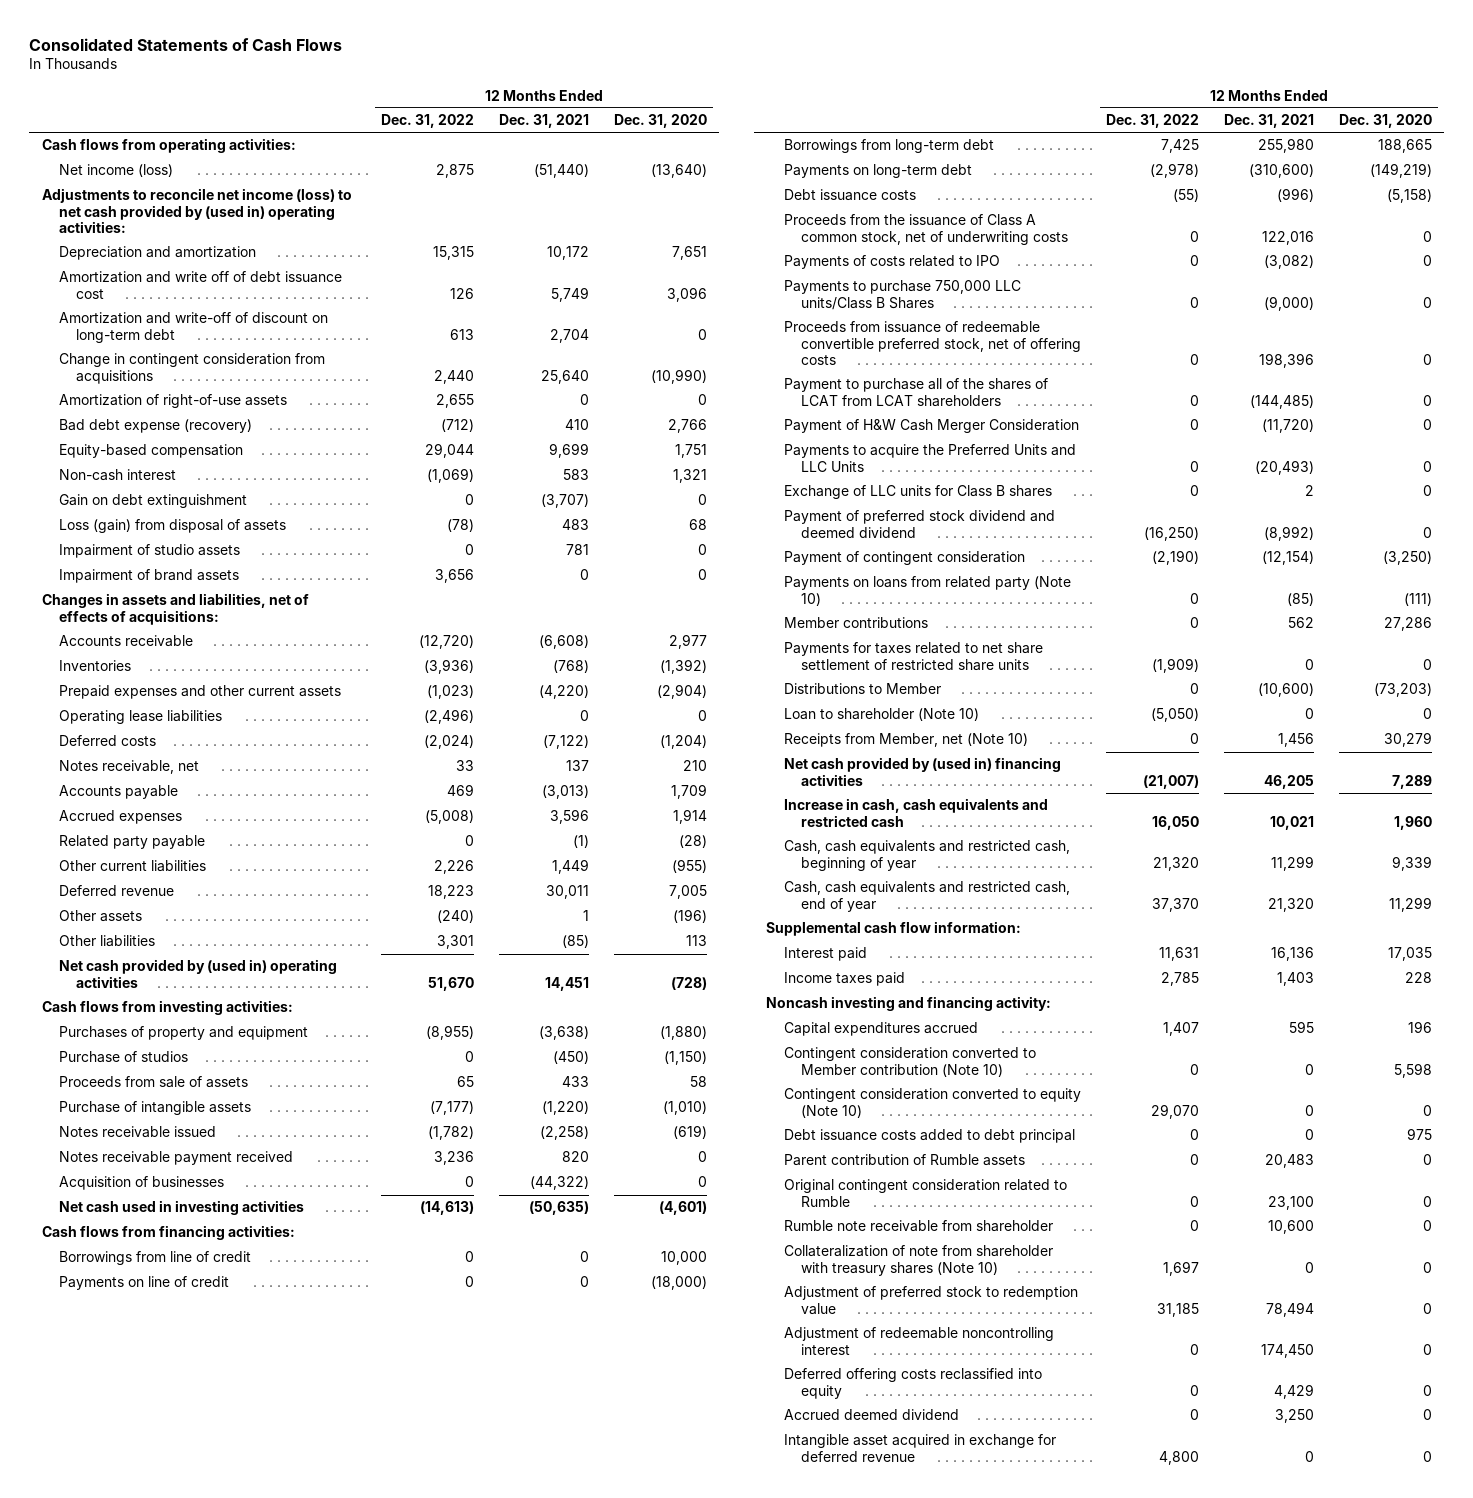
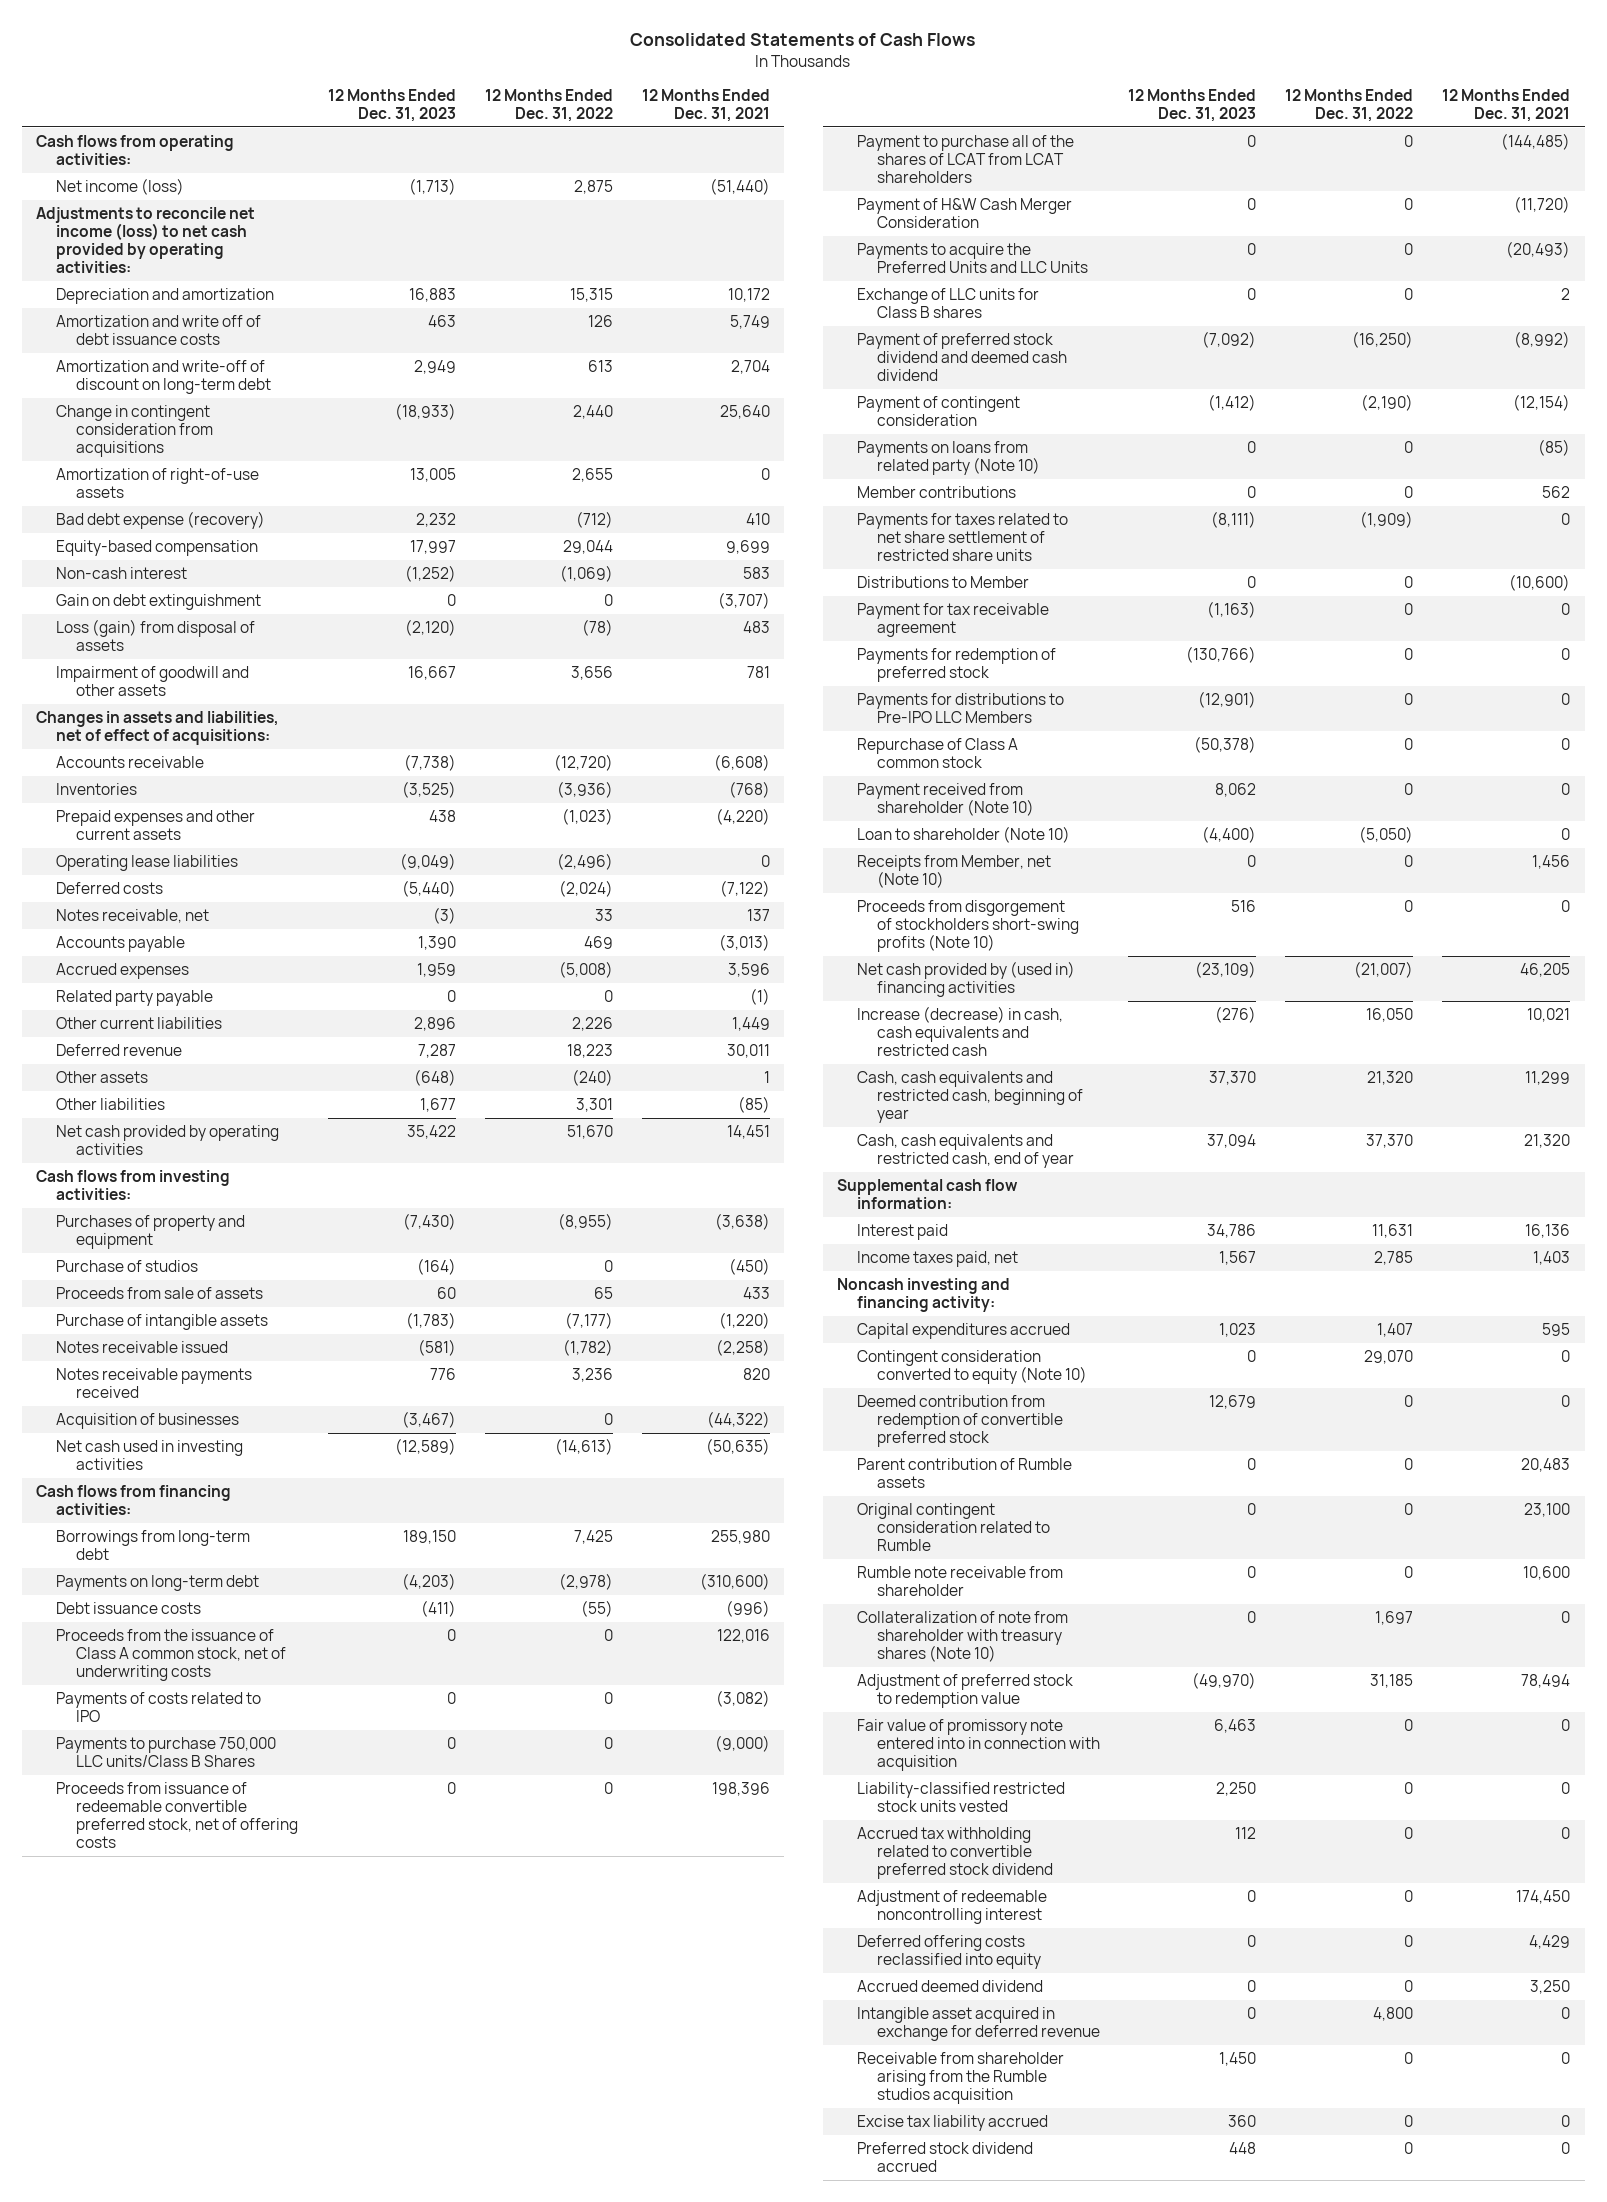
- | 12 Months Ended Dec. 31, 2022 | 12 Months Ended Dec. 31, 2021 | 12 Months Ended Dec. 31, 2020
+ | 12 Months Ended Dec. 31, 2023 | 12 Months Ended Dec. 31, 2022 | 12 Months Ended Dec. 31, 2021
- Adjustments to reconcile net income (loss) to net cash provided by (used in) operating activities:
+ Adjustments to reconcile net income (loss) to net cash provided by operating activities:
- Amortization and write off of debt issuance cost | 126 | 5,749 | 3,096
+ Amortization and write off of debt issuance costs | 463 | 126 | 5,749
- Impairment of studio assets | 0 | 781 | 0
- Impairment of brand assets | 3,656 | 0 | 0
- Changes in assets and liabilities, net of effects of acquisitions:
+ Impairment of goodwill and other assets | 16,667 | 3,656 | 781
+ Changes in assets and liabilities, net of effect of acquisitions:
- Net cash provided by (used in) operating activities | 51,670 | 14,451 | (728)
+ Net cash provided by operating activities | 35,422 | 51,670 | 14,451
- Notes receivable payment received | 3,236 | 820 | 0
+ Notes receivable payments received | 776 | 3,236 | 820
- Borrowings from line of credit | 0 | 0 | 10,000
- Payments on line of credit | 0 | 0 | (18,000)
- Payment of preferred stock dividend and deemed dividend | (16,250) | (8,992) | 0
+ Payment of preferred stock dividend and deemed cash dividend | (7,092) | (16,250) | (8,992)
+ Payment for tax receivable agreement | (1,163) | 0 | 0
+ Payments for redemption of preferred stock | (130,766) | 0 | 0
+ Payments for distributions to Pre-IPO LLC Members | (12,901) | 0 | 0
+ Repurchase of Class A common stock | (50,378) | 0 | 0
+ Payment received from shareholder (Note 10) | 8,062 | 0 | 0
+ Proceeds from disgorgement of stockholders short-swing profits (Note 10) | 516 | 0 | 0
- Increase in cash, cash equivalents and restricted cash | 16,050 | 10,021 | 1,960
+ Increase (decrease) in cash, cash equivalents and restricted cash | (276) | 16,050 | 10,021
- Income taxes paid | 2,785 | 1,403 | 228
+ Income taxes paid, net | 1,567 | 2,785 | 1,403
- Contingent consideration converted to Member contribution (Note 10) | 0 | 0 | 5,598
- Debt issuance costs added to debt principal | 0 | 0 | 975
+ Deemed contribution from redemption of convertible preferred stock | 12,679 | 0 | 0
+ Fair value of promissory note entered into in connection with acquisition | 6,463 | 0 | 0
+ Liability-classified restricted stock units vested | 2,250 | 0 | 0
+ Accrued tax withholding related to convertible preferred stock dividend | 112 | 0 | 0
+ Receivable from shareholder arising from the Rumble studios acquisition | 1,450 | 0 | 0
+ Excise tax liability accrued | 360 | 0 | 0
+ Preferred stock dividend accrued | 448 | 0 | 0

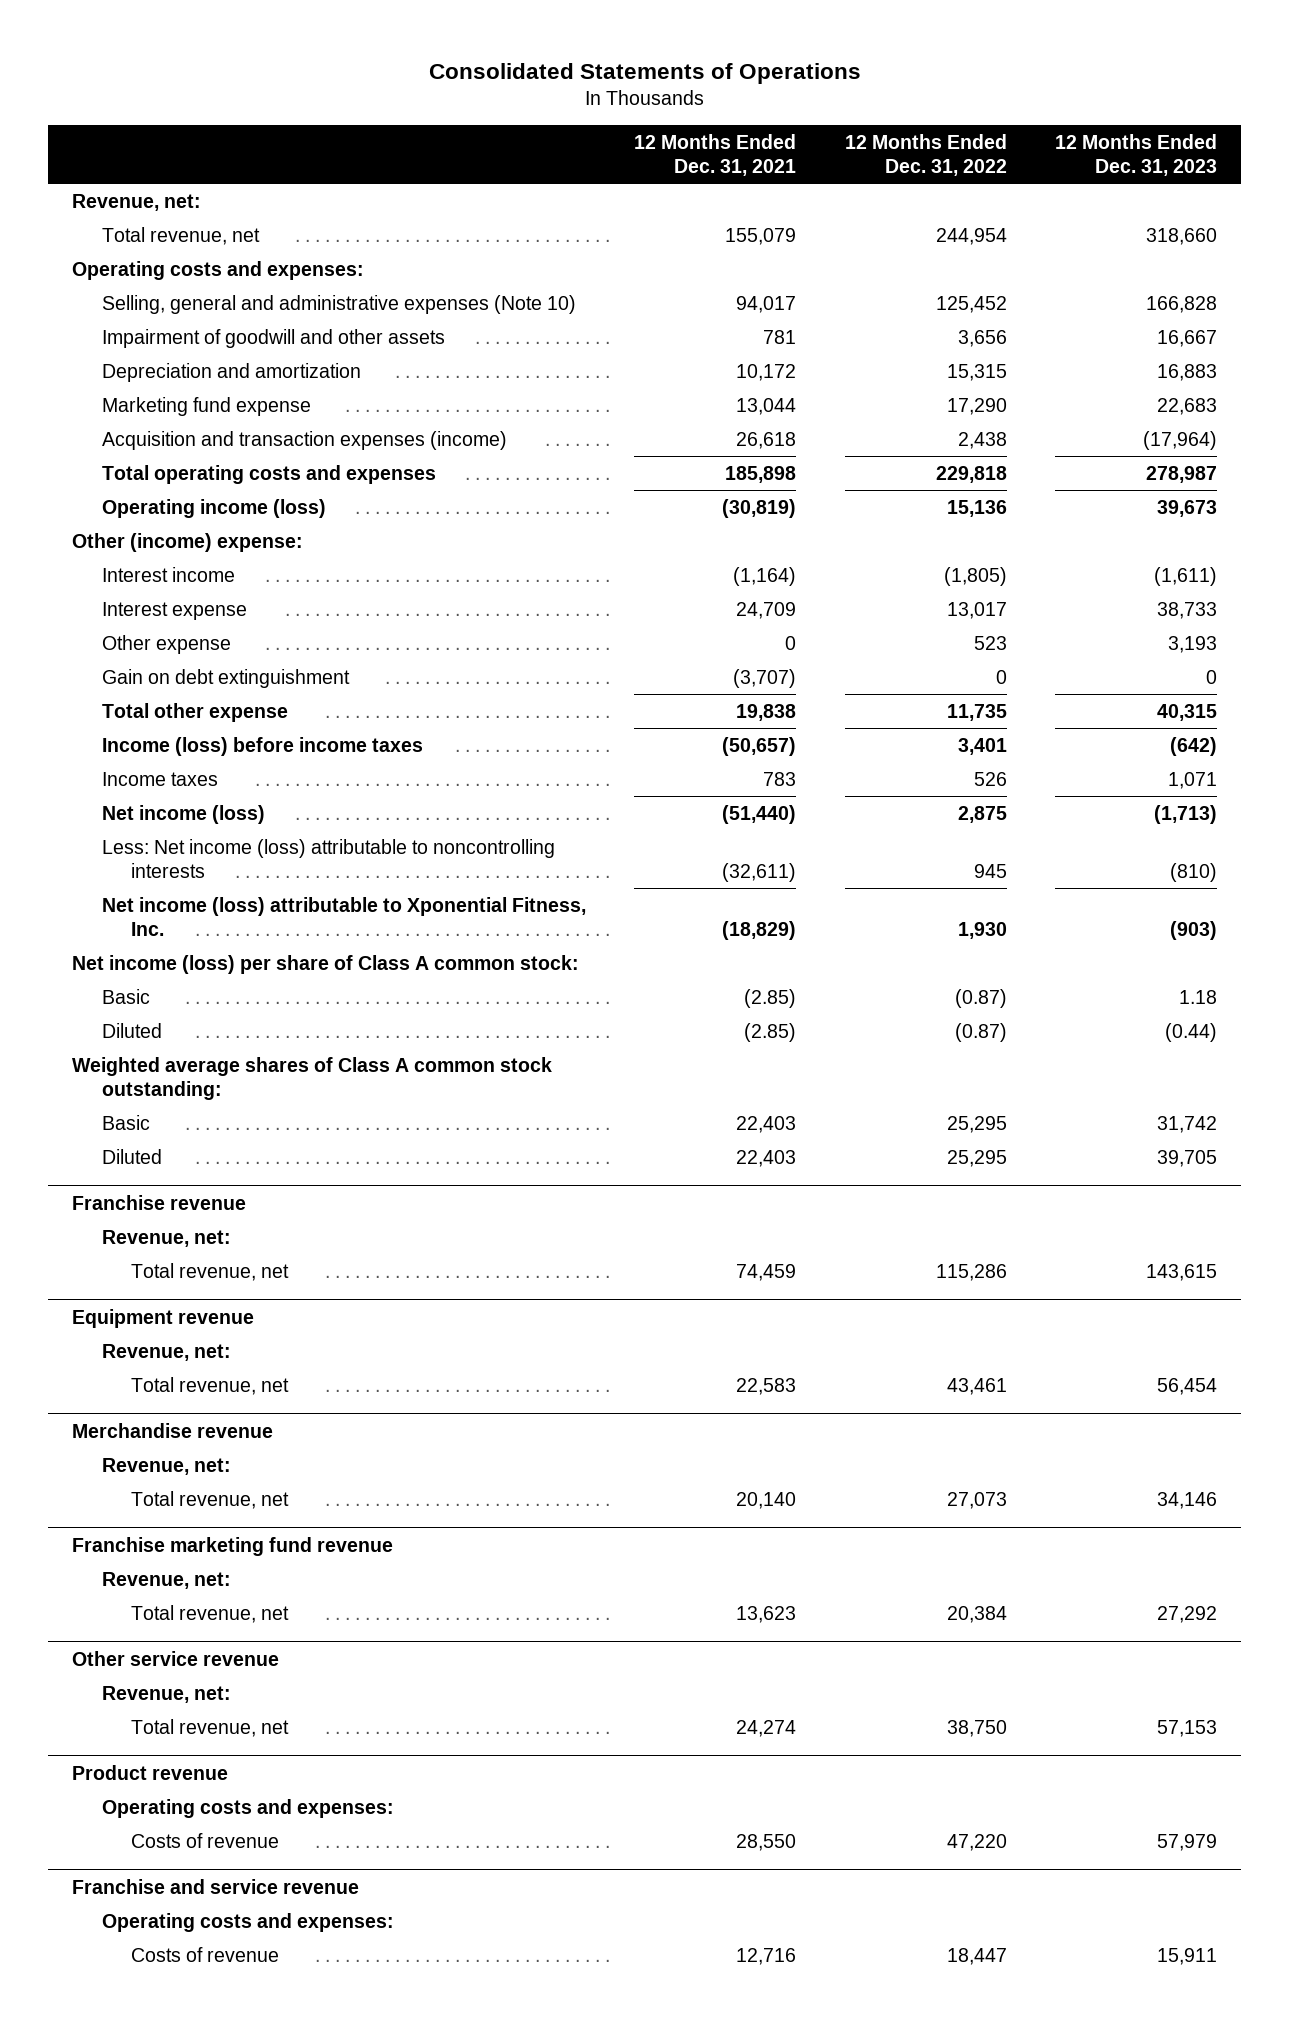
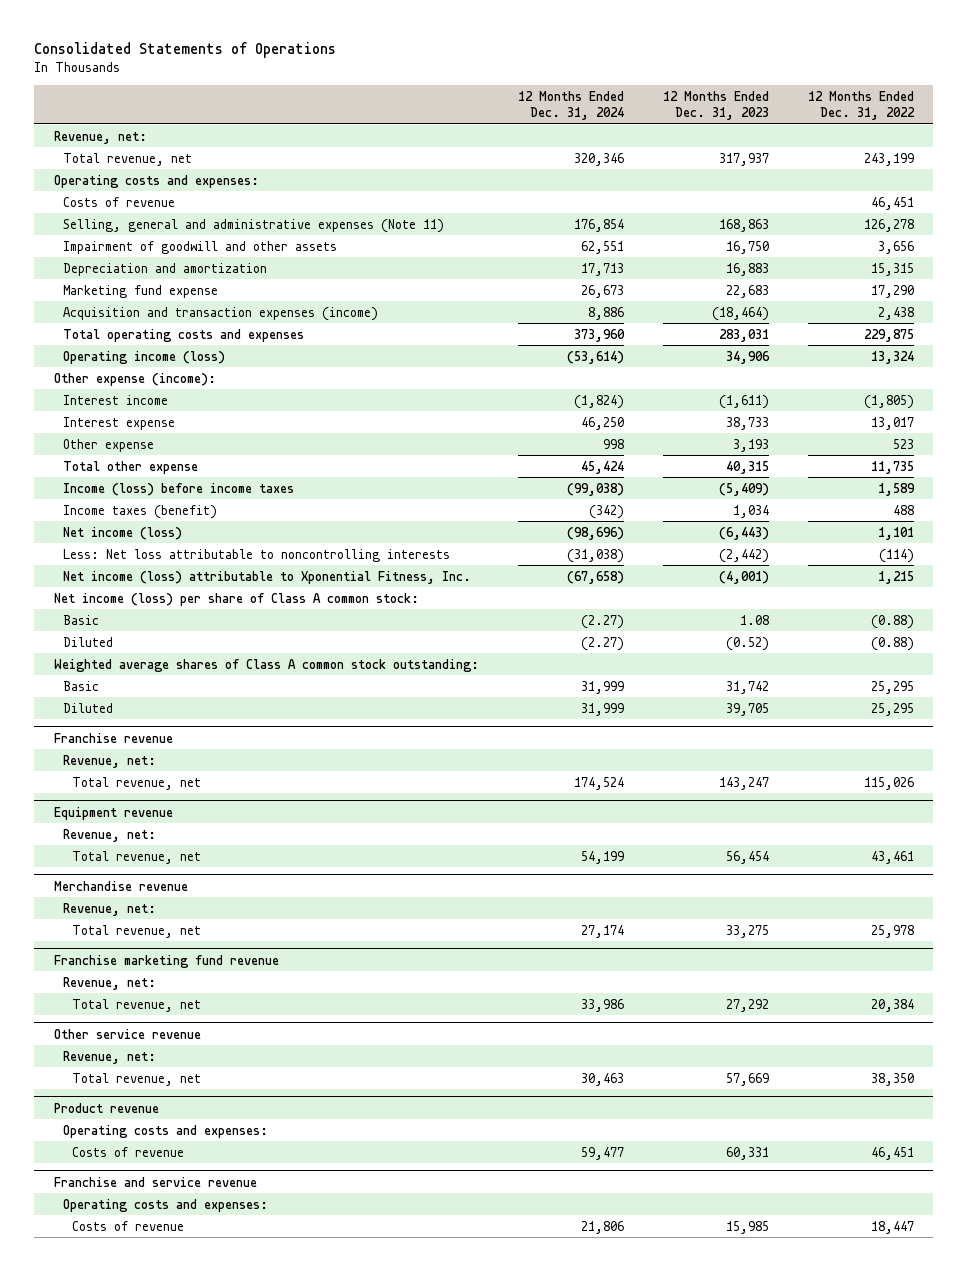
- | 12 Months Ended Dec. 31, 2021 | 12 Months Ended Dec. 31, 2022 | 12 Months Ended Dec. 31, 2023
+ | 12 Months Ended Dec. 31, 2024 | 12 Months Ended Dec. 31, 2023 | 12 Months Ended Dec. 31, 2022
- Total revenue, net | 155,079 | 244,954 | 318,660
+ Total revenue, net | 320,346 | 317,937 | 243,199
- Selling, general and administrative expenses (Note 10) | 94,017 | 125,452 | 166,828
- Impairment of goodwill and other assets | 781 | 3,656 | 16,667
+ Costs of revenue | | | 46,451
+ Selling, general and administrative expenses (Note 11) | 176,854 | 168,863 | 126,278
+ Impairment of goodwill and other assets | 62,551 | 16,750 | 3,656
- Acquisition and transaction expenses (income) | 26,618 | 2,438 | (17,964)
- Total operating costs and expenses | 185,898 | 229,818 | 278,987
- Operating income (loss) | (30,819) | 15,136 | 39,673
- Other (income) expense:
+ Acquisition and transaction expenses (income) | 8,886 | (18,464) | 2,438
+ Total operating costs and expenses | 373,960 | 283,031 | 229,875
+ Operating income (loss) | (53,614) | 34,906 | 13,324
+ Other expense (income):
- Gain on debt extinguishment | (3,707) | 0 | 0
- Income (loss) before income taxes | (50,657) | 3,401 | (642)
- Income taxes | 783 | 526 | 1,071
- Net income (loss) | (51,440) | 2,875 | (1,713)
- Less: Net income (loss) attributable to noncontrolling interests | (32,611) | 945 | (810)
- Net income (loss) attributable to Xponential Fitness, Inc. | (18,829) | 1,930 | (903)
+ Income (loss) before income taxes | (99,038) | (5,409) | 1,589
+ Income taxes (benefit) | (342) | 1,034 | 488
+ Net income (loss) | (98,696) | (6,443) | 1,101
+ Less: Net loss attributable to noncontrolling interests | (31,038) | (2,442) | (114)
+ Net income (loss) attributable to Xponential Fitness, Inc. | (67,658) | (4,001) | 1,215
- Basic | (2.85) | (0.87) | 1.18
- Diluted | (2.85) | (0.87) | (0.44)
+ Basic | (2.27) | 1.08 | (0.88)
+ Diluted | (2.27) | (0.52) | (0.88)
@ Franchise revenue
- Total revenue, net | 74,459 | 115,286 | 143,615
+ Total revenue, net | 174,524 | 143,247 | 115,026
@ Merchandise revenue
- Total revenue, net | 20,140 | 27,073 | 34,146
+ Total revenue, net | 27,174 | 33,275 | 25,978
@ Other service revenue
- Total revenue, net | 24,274 | 38,750 | 57,153
+ Total revenue, net | 30,463 | 57,669 | 38,350
@ Product revenue
- Costs of revenue | 28,550 | 47,220 | 57,979
+ Costs of revenue | 59,477 | 60,331 | 46,451
@ Franchise and service revenue
- Costs of revenue | 12,716 | 18,447 | 15,911
+ Costs of revenue | 21,806 | 15,985 | 18,447

